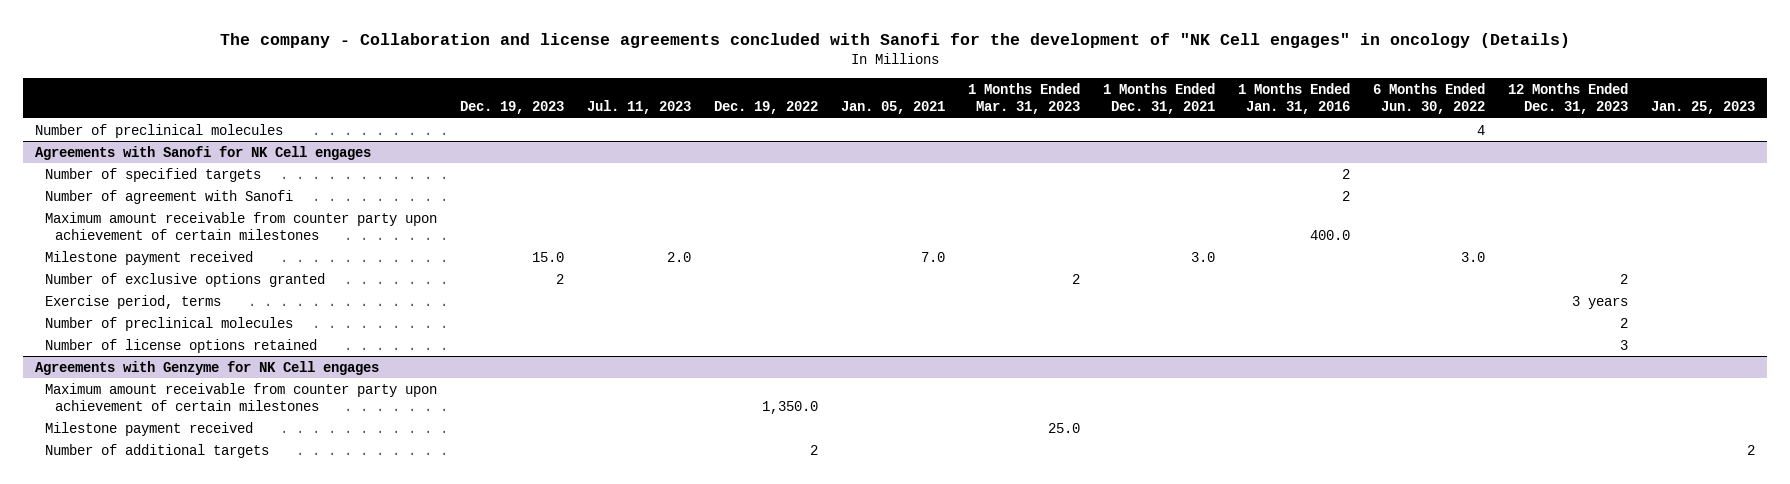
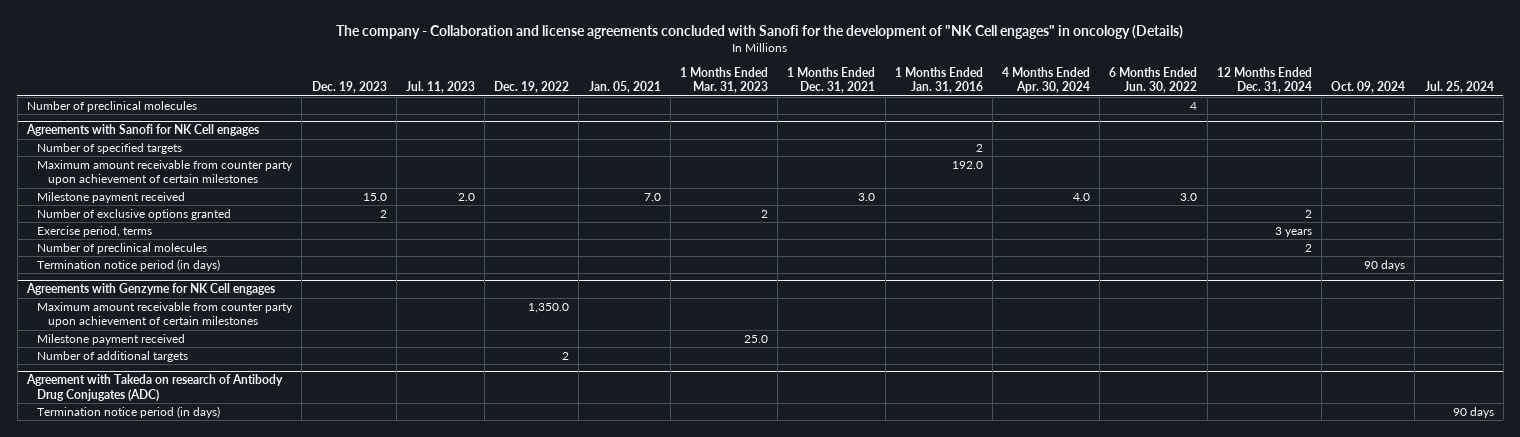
- | Dec. 19, 2023 | Jul. 11, 2023 | Dec. 19, 2022 | Jan. 05, 2021 | 1 Months Ended Mar. 31, 2023 | 1 Months Ended Dec. 31, 2021 | 1 Months Ended Jan. 31, 2016 | 6 Months Ended Jun. 30, 2022 | 12 Months Ended Dec. 31, 2023 | Jan. 25, 2023
+ | Dec. 19, 2023 | Jul. 11, 2023 | Dec. 19, 2022 | Jan. 05, 2021 | 1 Months Ended Mar. 31, 2023 | 1 Months Ended Dec. 31, 2021 | 1 Months Ended Jan. 31, 2016 | 4 Months Ended Apr. 30, 2024 | 6 Months Ended Jun. 30, 2022 | 12 Months Ended Dec. 31, 2024 | Oct. 09, 2024 | Jul. 25, 2024
@ Agreements with Sanofi for NK Cell engages
- Number of agreement with Sanofi | | | | | | | 2 | | |
- Maximum amount receivable from counter party upon achievement of certain milestones | | | | | | | 400.0 | | |
+ Maximum amount receivable from counter party upon achievement of certain milestones | | | | | | | 192.0 | | | | |
- Number of license options retained | | | | | | | | | 3 |
+ Termination notice period (in days) | | | | | | | | | | | 90 days |
+ Agreement with Takeda on research of Antibody Drug Conjugates (ADC)
+ Termination notice period (in days) | | | | | | | | | | | | 90 days

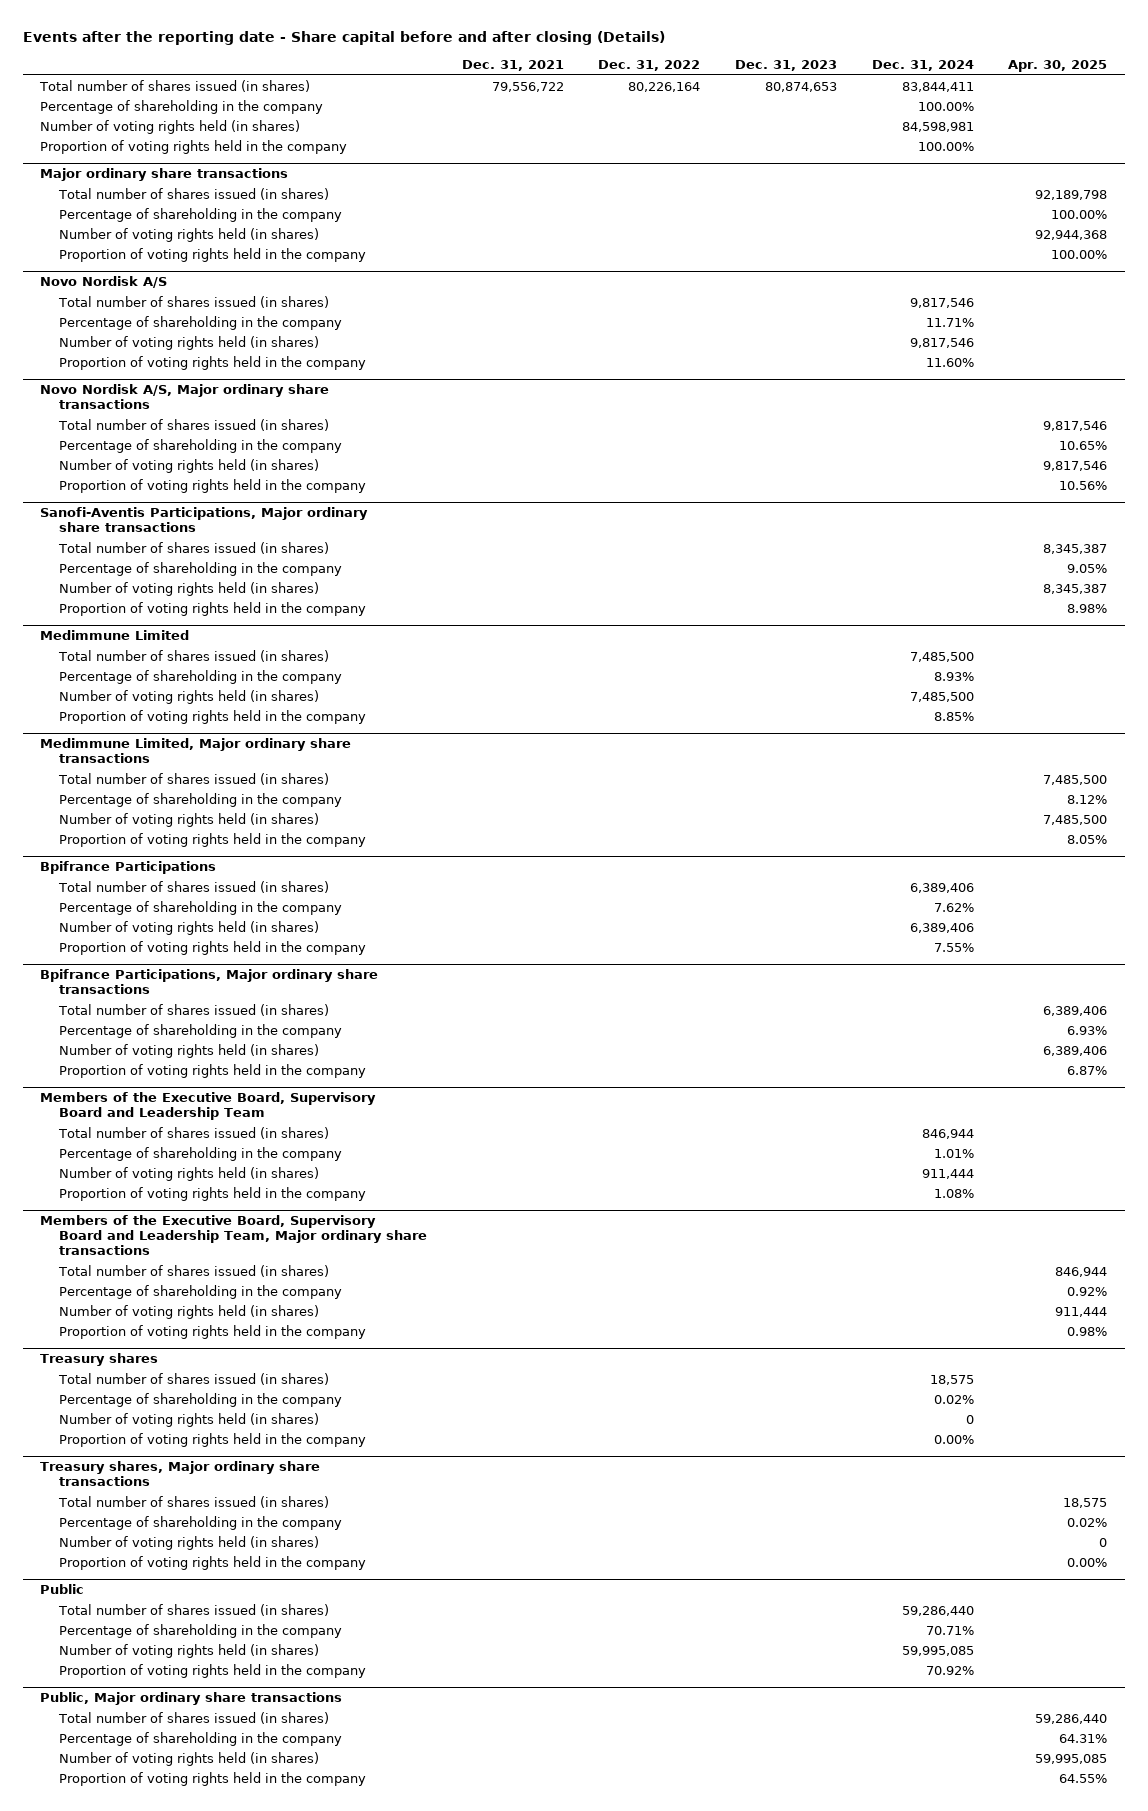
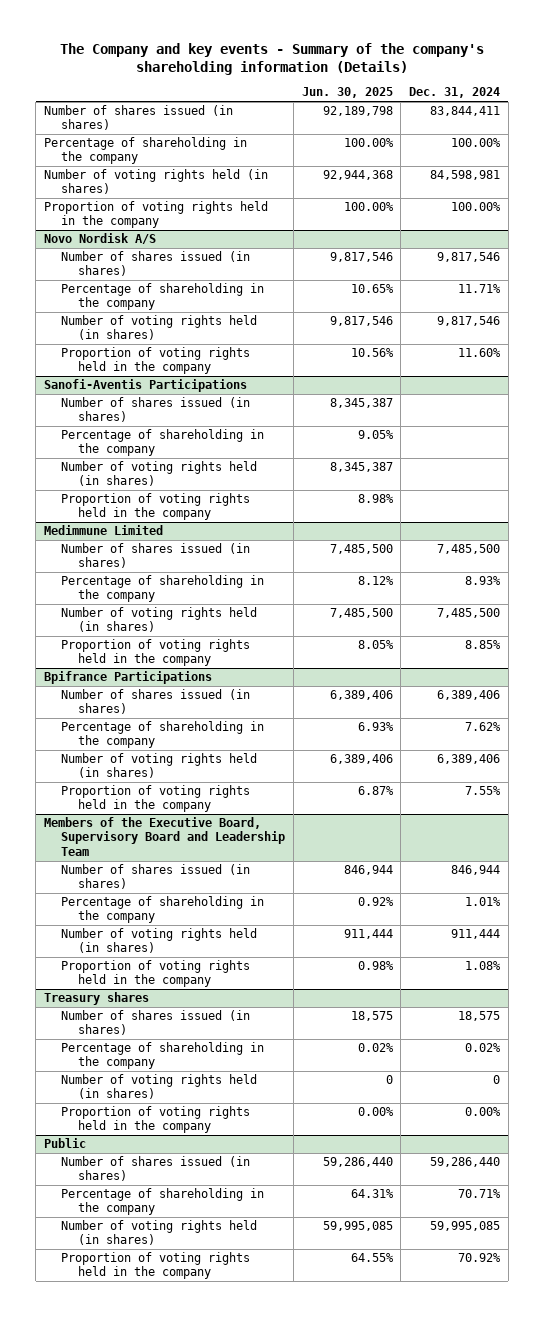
- Events after the reporting date - Share capital before and after closing (Details)
+ The Company and key events - Summary of the company's shareholding information (Details)
- | Dec. 31, 2021 | Dec. 31, 2022 | Dec. 31, 2023 | Dec. 31, 2024 | Apr. 30, 2025
+ | Jun. 30, 2025 | Dec. 31, 2024
- Total number of shares issued (in shares) | 79,556,722 | 80,226,164 | 80,874,653 | 83,844,411 |
+ Number of shares issued (in shares) | 92,189,798 | 83,844,411
- Major ordinary share transactions
- Total number of shares issued (in shares) | | | | | 92,189,798
- Percentage of shareholding in the company | | | | | 100.00%
- Number of voting rights held (in shares) | | | | | 92,944,368
- Proportion of voting rights held in the company | | | | | 100.00%
@ Novo Nordisk A/S
- Total number of shares issued (in shares) | | | | 9,817,546 |
+ Number of shares issued (in shares) | 9,817,546 | 9,817,546
- Novo Nordisk A/S, Major ordinary share transactions
- Total number of shares issued (in shares) | | | | | 9,817,546
- Percentage of shareholding in the company | | | | | 10.65%
- Number of voting rights held (in shares) | | | | | 9,817,546
- Proportion of voting rights held in the company | | | | | 10.56%
- Sanofi-Aventis Participations, Major ordinary share transactions
- Total number of shares issued (in shares) | | | | | 8,345,387
+ Sanofi-Aventis Participations
+ Number of shares issued (in shares) | 8,345,387 |
@ Medimmune Limited
- Total number of shares issued (in shares) | | | | 7,485,500 |
+ Number of shares issued (in shares) | 7,485,500 | 7,485,500
- Medimmune Limited, Major ordinary share transactions
- Total number of shares issued (in shares) | | | | | 7,485,500
- Percentage of shareholding in the company | | | | | 8.12%
- Number of voting rights held (in shares) | | | | | 7,485,500
- Proportion of voting rights held in the company | | | | | 8.05%
@ Bpifrance Participations
- Total number of shares issued (in shares) | | | | 6,389,406 |
+ Number of shares issued (in shares) | 6,389,406 | 6,389,406
- Bpifrance Participations, Major ordinary share transactions
- Total number of shares issued (in shares) | | | | | 6,389,406
- Percentage of shareholding in the company | | | | | 6.93%
- Number of voting rights held (in shares) | | | | | 6,389,406
- Proportion of voting rights held in the company | | | | | 6.87%
@ Members of the Executive Board, Supervisory Board and Leadership Team
- Total number of shares issued (in shares) | | | | 846,944 |
+ Number of shares issued (in shares) | 846,944 | 846,944
- Members of the Executive Board, Supervisory Board and Leadership Team, Major ordinary share transactions
- Total number of shares issued (in shares) | | | | | 846,944
- Percentage of shareholding in the company | | | | | 0.92%
- Number of voting rights held (in shares) | | | | | 911,444
- Proportion of voting rights held in the company | | | | | 0.98%
@ Treasury shares
- Total number of shares issued (in shares) | | | | 18,575 |
+ Number of shares issued (in shares) | 18,575 | 18,575
- Treasury shares, Major ordinary share transactions
- Total number of shares issued (in shares) | | | | | 18,575
- Percentage of shareholding in the company | | | | | 0.02%
- Number of voting rights held (in shares) | | | | | 0
- Proportion of voting rights held in the company | | | | | 0.00%
@ Public
- Total number of shares issued (in shares) | | | | 59,286,440 |
+ Number of shares issued (in shares) | 59,286,440 | 59,286,440
- Public, Major ordinary share transactions
- Total number of shares issued (in shares) | | | | | 59,286,440
- Percentage of shareholding in the company | | | | | 64.31%
- Number of voting rights held (in shares) | | | | | 59,995,085
- Proportion of voting rights held in the company | | | | | 64.55%

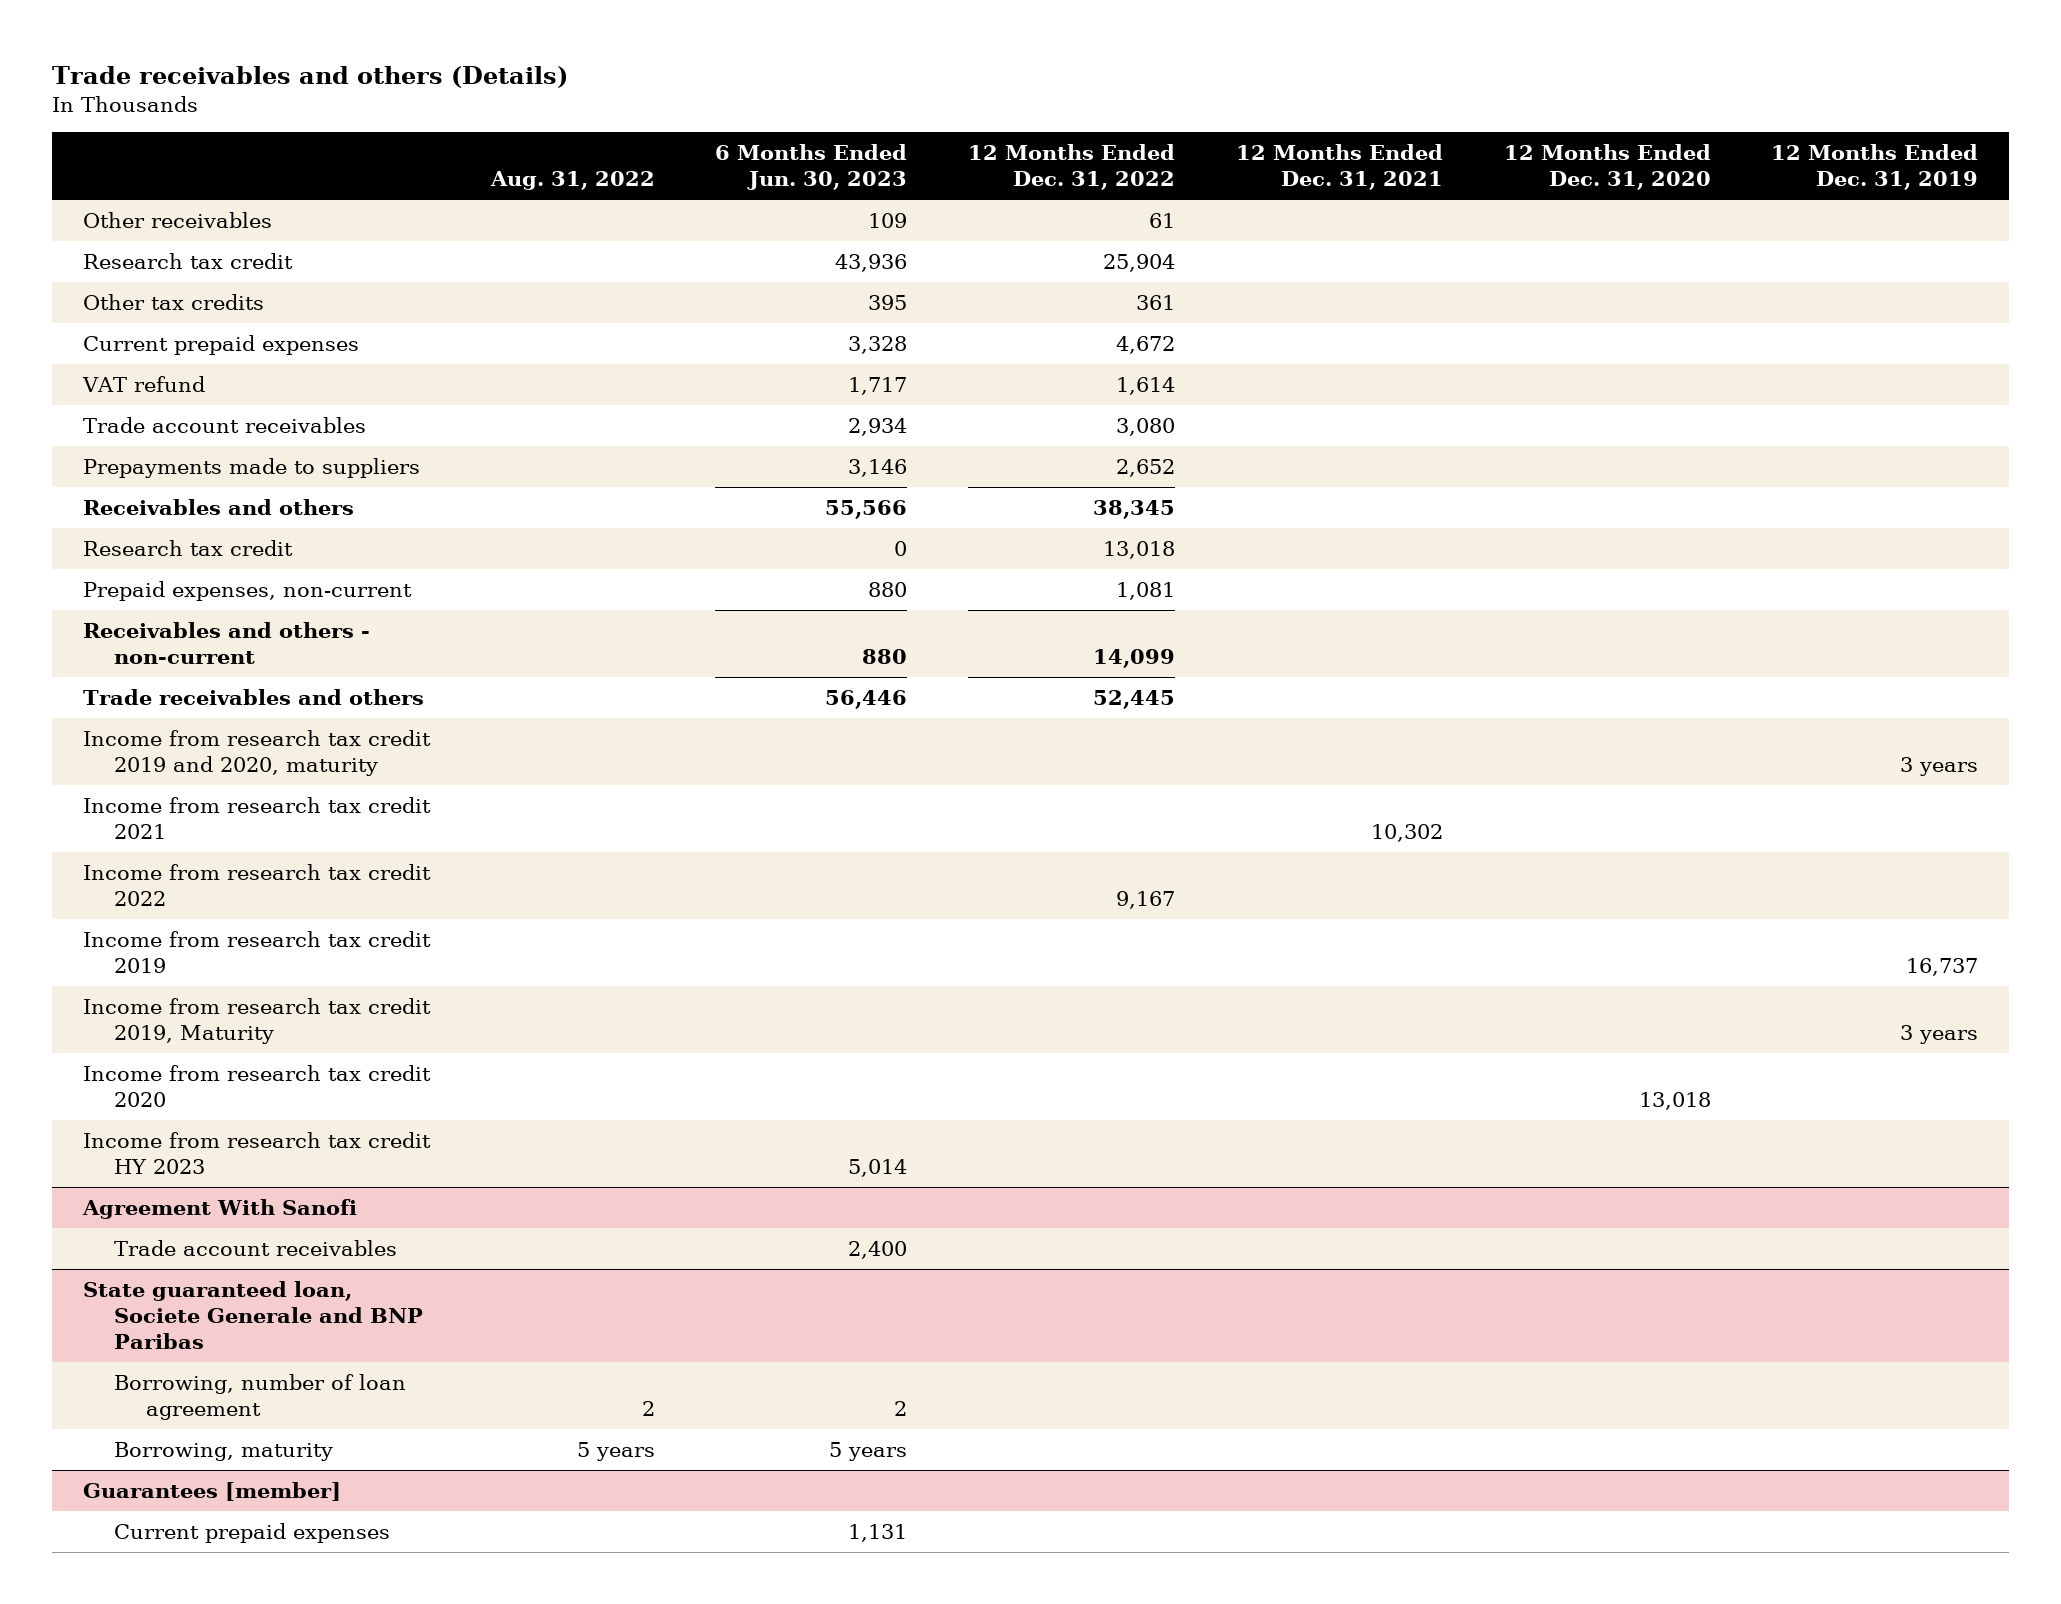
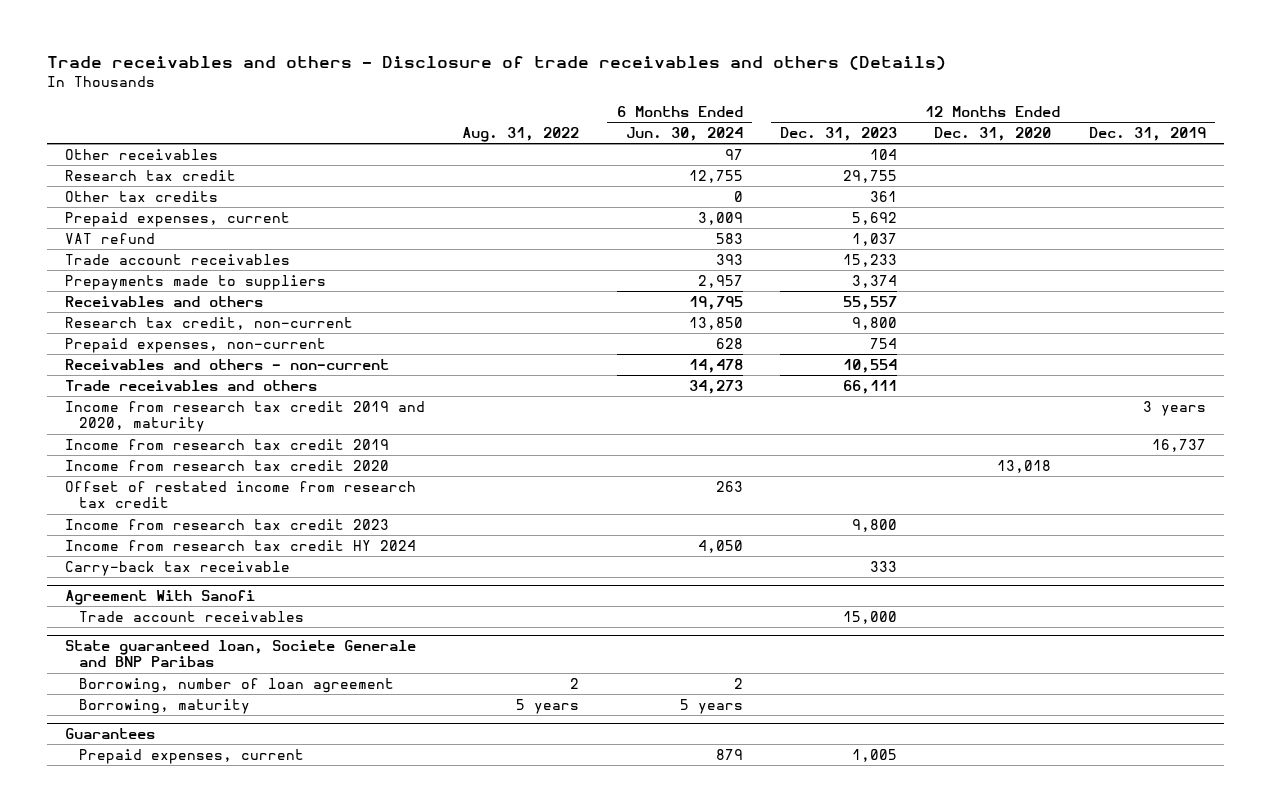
- Trade receivables and others (Details)
+ Trade receivables and others - Disclosure of trade receivables and others (Details)
- | Aug. 31, 2022 | 6 Months Ended Jun. 30, 2023 | 12 Months Ended Dec. 31, 2022 | 12 Months Ended Dec. 31, 2021 | 12 Months Ended Dec. 31, 2020 | 12 Months Ended Dec. 31, 2019
+ | Aug. 31, 2022 | 6 Months Ended Jun. 30, 2024 | 12 Months Ended Dec. 31, 2023 | 12 Months Ended Dec. 31, 2020 | 12 Months Ended Dec. 31, 2019
- Current prepaid expenses | | 3,328 | 4,672 | | |
+ Prepaid expenses, current | | 3,009 | 5,692 | |
- Research tax credit | | 0 | 13,018 | | |
+ Research tax credit, non-current | | 13,850 | 9,800 | |
- Income from research tax credit 2021 | | | | 10,302 | |
- Income from research tax credit 2022 | | | 9,167 | | |
- Income from research tax credit 2019, Maturity | | | | | | 3 years
- Income from research tax credit HY 2023 | | 5,014 | | | |
+ Offset of restated income from research tax credit | | 263 | | |
+ Income from research tax credit 2023 | | | 9,800 | |
+ Income from research tax credit HY 2024 | | 4,050 | | |
+ Carry-back tax receivable | | | 333 | |
- Guarantees [member]
- Current prepaid expenses | | 1,131 | | | |
+ Guarantees
+ Prepaid expenses, current | | 879 | 1,005 | |

